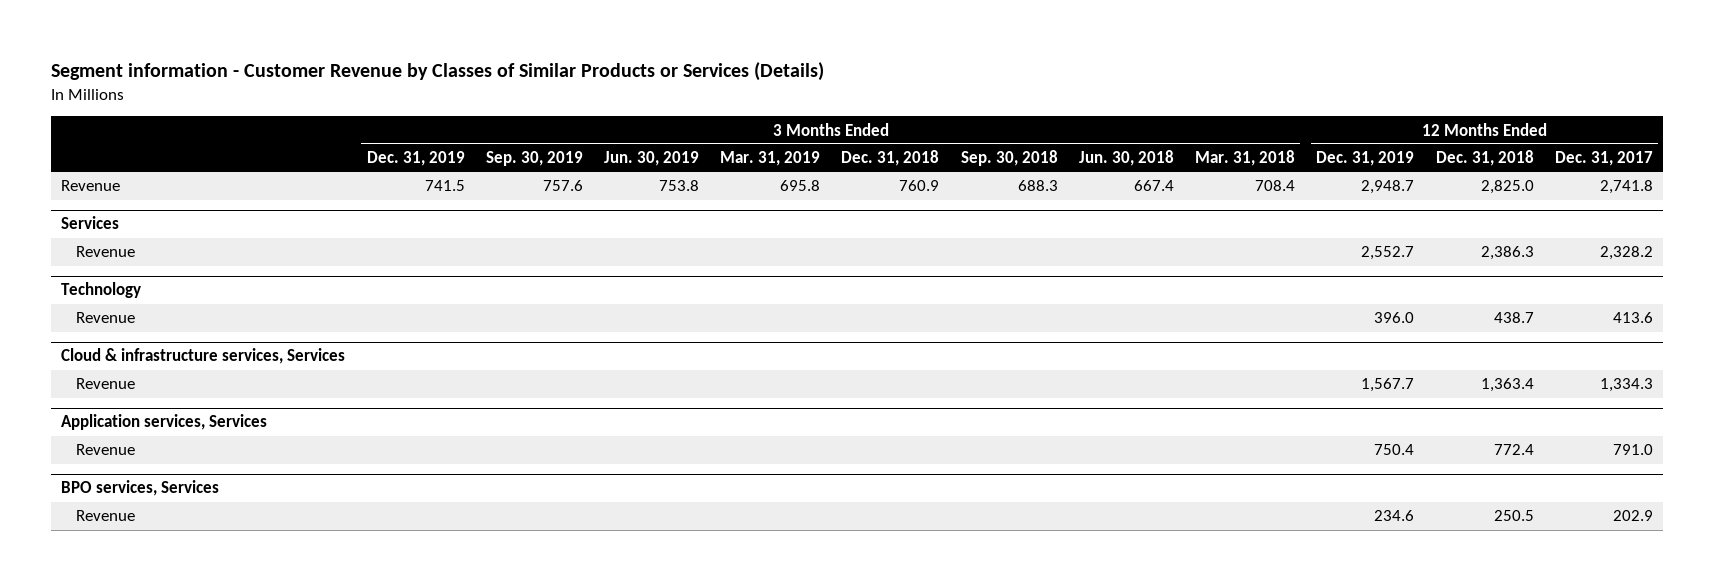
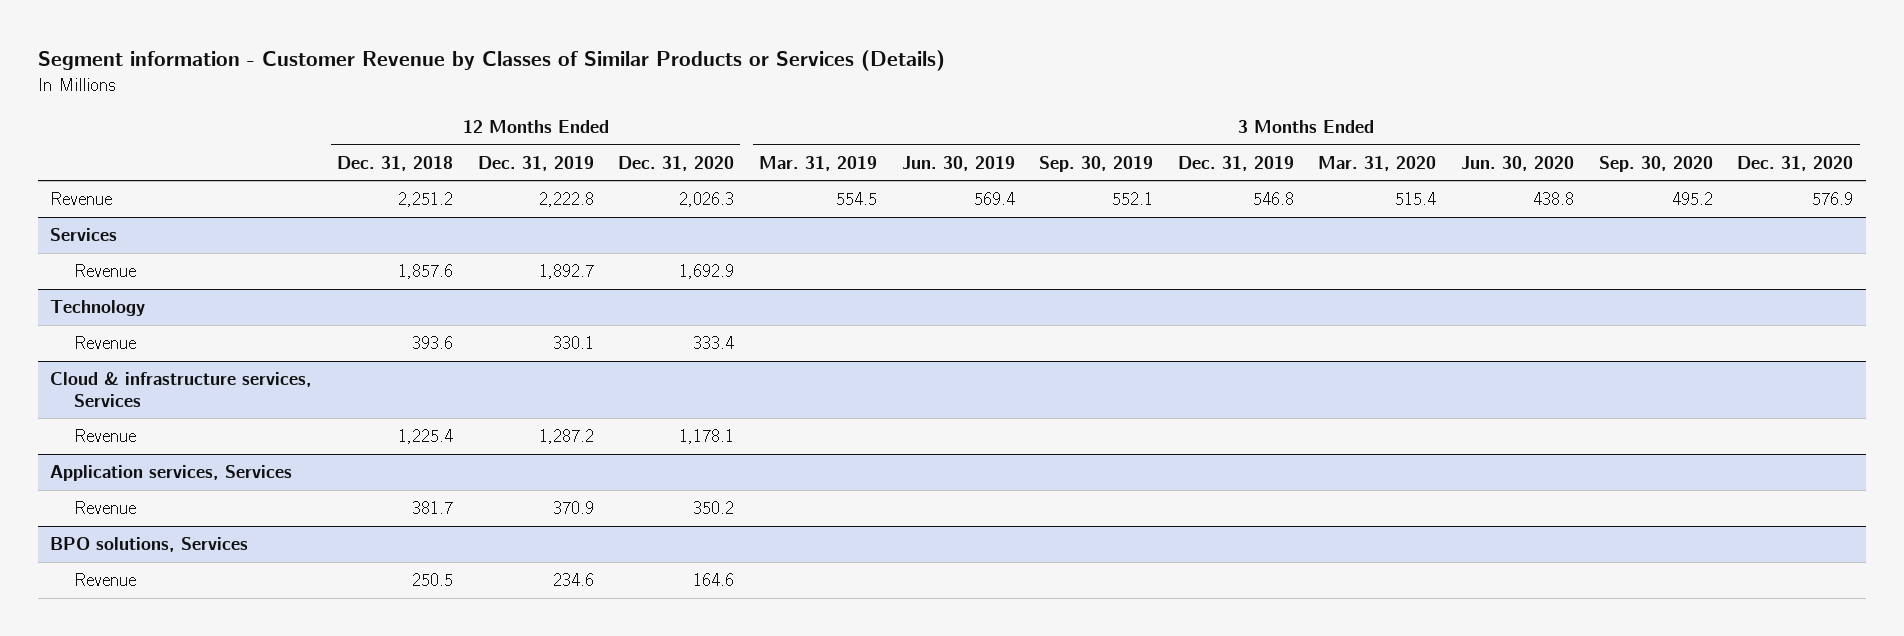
- | 3 Months Ended Dec. 31, 2019 | 3 Months Ended Sep. 30, 2019 | 3 Months Ended Jun. 30, 2019 | 3 Months Ended Mar. 31, 2019 | 3 Months Ended Dec. 31, 2018 | 3 Months Ended Sep. 30, 2018 | 3 Months Ended Jun. 30, 2018 | 3 Months Ended Mar. 31, 2018 | 12 Months Ended Dec. 31, 2019 | 12 Months Ended Dec. 31, 2018 | 12 Months Ended Dec. 31, 2017
+ | 12 Months Ended Dec. 31, 2018 | 12 Months Ended Dec. 31, 2019 | 12 Months Ended Dec. 31, 2020 | 3 Months Ended Mar. 31, 2019 | 3 Months Ended Jun. 30, 2019 | 3 Months Ended Sep. 30, 2019 | 3 Months Ended Dec. 31, 2019 | 3 Months Ended Mar. 31, 2020 | 3 Months Ended Jun. 30, 2020 | 3 Months Ended Sep. 30, 2020 | 3 Months Ended Dec. 31, 2020
- Revenue | 741.5 | 757.6 | 753.8 | 695.8 | 760.9 | 688.3 | 667.4 | 708.4 | 2,948.7 | 2,825.0 | 2,741.8
+ Revenue | 2,251.2 | 2,222.8 | 2,026.3 | 554.5 | 569.4 | 552.1 | 546.8 | 515.4 | 438.8 | 495.2 | 576.9
@ Services
- Revenue | | | | | | | | | 2,552.7 | 2,386.3 | 2,328.2
+ Revenue | 1,857.6 | 1,892.7 | 1,692.9 | | | | | | | |
@ Technology
- Revenue | | | | | | | | | 396.0 | 438.7 | 413.6
+ Revenue | 393.6 | 330.1 | 333.4 | | | | | | | |
@ Cloud & infrastructure services, Services
- Revenue | | | | | | | | | 1,567.7 | 1,363.4 | 1,334.3
+ Revenue | 1,225.4 | 1,287.2 | 1,178.1 | | | | | | | |
@ Application services, Services
- Revenue | | | | | | | | | 750.4 | 772.4 | 791.0
- BPO services, Services
@ Application services, Services
+ Revenue | 381.7 | 370.9 | 350.2 | | | | | | | |
+ BPO solutions, Services

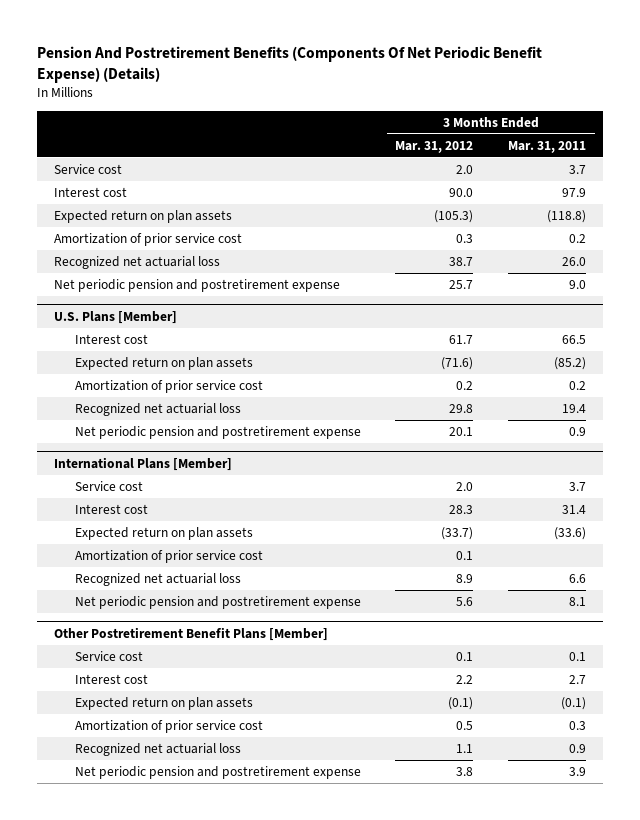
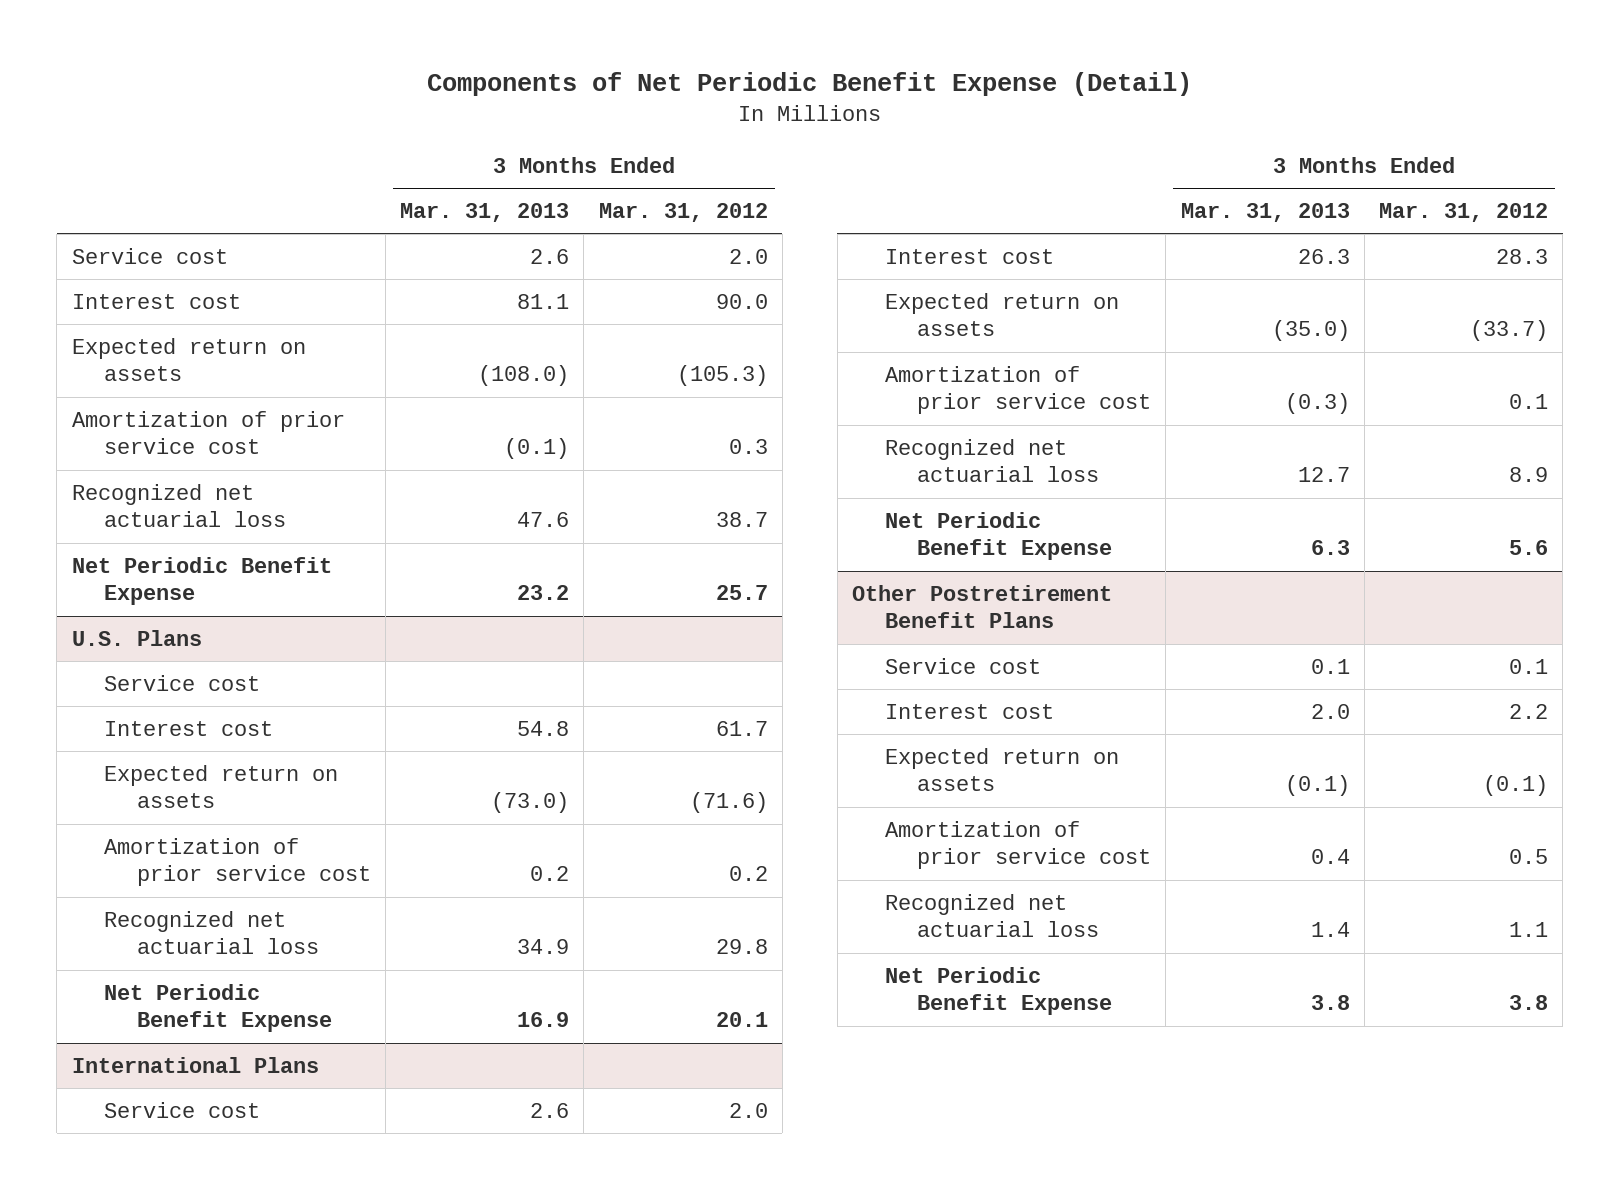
- Pension And Postretirement Benefits (Components Of Net Periodic Benefit Expense) (Details)
+ Components of Net Periodic Benefit Expense (Detail)
- | 3 Months Ended Mar. 31, 2012 | 3 Months Ended Mar. 31, 2011
+ | 3 Months Ended Mar. 31, 2013 | 3 Months Ended Mar. 31, 2012
- Expected return on plan assets | (105.3) | (118.8)
+ Expected return on assets | (108.0) | (105.3)
- Net periodic pension and postretirement expense | 25.7 | 9.0
- U.S. Plans [Member]
+ Net Periodic Benefit Expense | 23.2 | 25.7
+ U.S. Plans
+ Service cost
- Expected return on plan assets | (71.6) | (85.2)
+ Expected return on assets | (73.0) | (71.6)
- Net periodic pension and postretirement expense | 20.1 | 0.9
- International Plans [Member]
+ Net Periodic Benefit Expense | 16.9 | 20.1
+ International Plans
- Expected return on plan assets | (33.7) | (33.6)
+ Expected return on assets | (35.0) | (33.7)
- Net periodic pension and postretirement expense | 5.6 | 8.1
- Other Postretirement Benefit Plans [Member]
+ Net Periodic Benefit Expense | 6.3 | 5.6
+ Other Postretirement Benefit Plans
- Expected return on plan assets | (0.1) | (0.1)
+ Expected return on assets | (0.1) | (0.1)
- Net periodic pension and postretirement expense | 3.8 | 3.9
+ Net Periodic Benefit Expense | 3.8 | 3.8

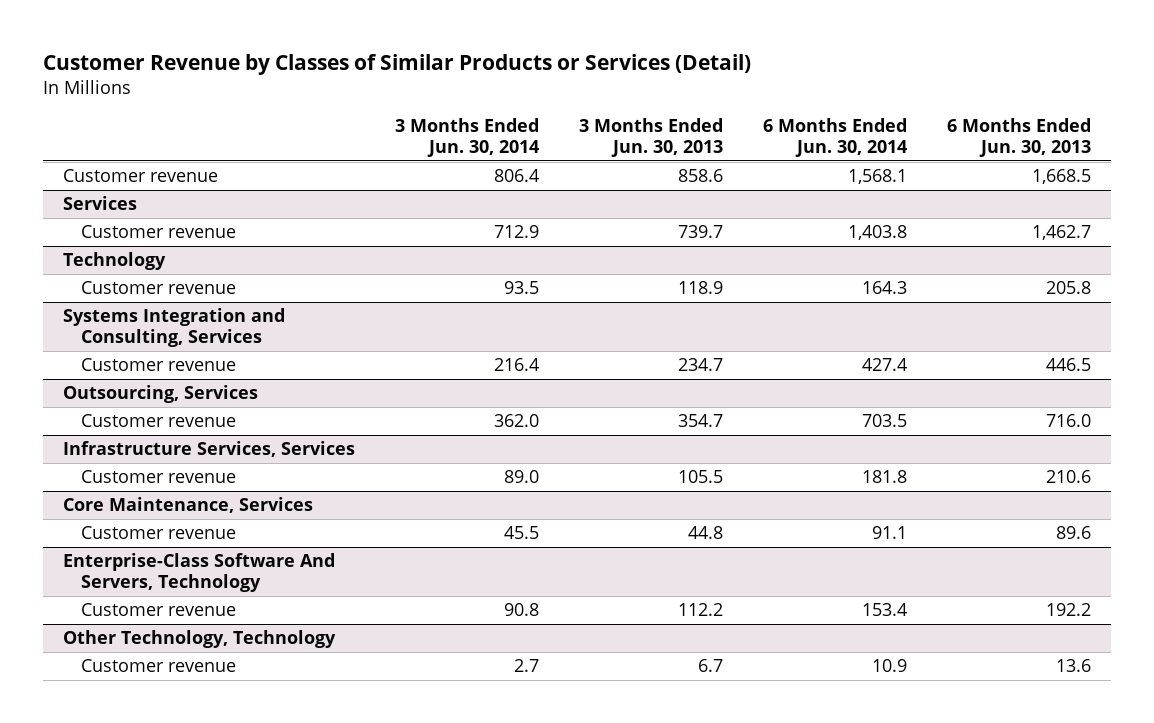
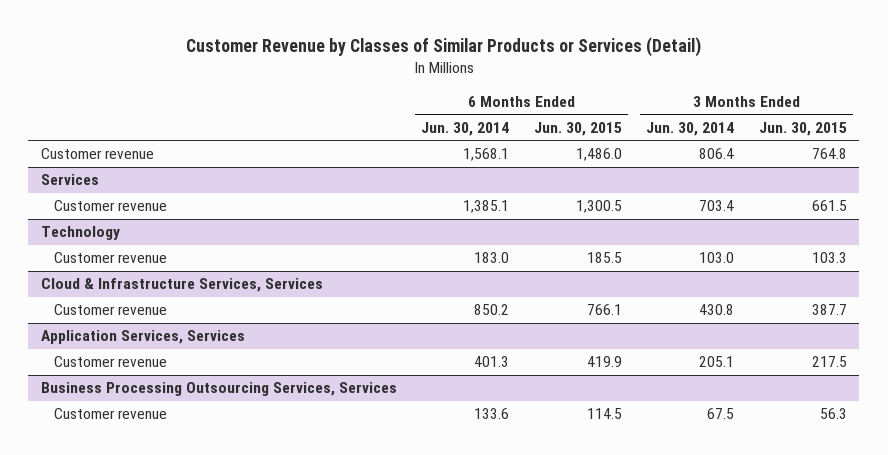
- | 3 Months Ended Jun. 30, 2014 | 3 Months Ended Jun. 30, 2013 | 6 Months Ended Jun. 30, 2014 | 6 Months Ended Jun. 30, 2013
+ | 6 Months Ended Jun. 30, 2014 | 6 Months Ended Jun. 30, 2015 | 3 Months Ended Jun. 30, 2014 | 3 Months Ended Jun. 30, 2015
@ Services
- Customer revenue | 712.9 | 739.7 | 1,403.8 | 1,462.7
+ Customer revenue | 1,385.1 | 1,300.5 | 703.4 | 661.5
@ Technology
- Customer revenue | 93.5 | 118.9 | 164.3 | 205.8
- Systems Integration and Consulting, Services
- Customer revenue | 216.4 | 234.7 | 427.4 | 446.5
- Outsourcing, Services
- Customer revenue | 362.0 | 354.7 | 703.5 | 716.0
- Infrastructure Services, Services
- Customer revenue | 89.0 | 105.5 | 181.8 | 210.6
- Core Maintenance, Services
- Customer revenue | 45.5 | 44.8 | 91.1 | 89.6
- Enterprise-Class Software And Servers, Technology
- Customer revenue | 90.8 | 112.2 | 153.4 | 192.2
- Other Technology, Technology
- Customer revenue | 2.7 | 6.7 | 10.9 | 13.6
@ Technology
+ Customer revenue | 183.0 | 185.5 | 103.0 | 103.3
+ Cloud & Infrastructure Services, Services
+ Customer revenue | 850.2 | 766.1 | 430.8 | 387.7
+ Application Services, Services
+ Customer revenue | 401.3 | 419.9 | 205.1 | 217.5
+ Business Processing Outsourcing Services, Services
+ Customer revenue | 133.6 | 114.5 | 67.5 | 56.3

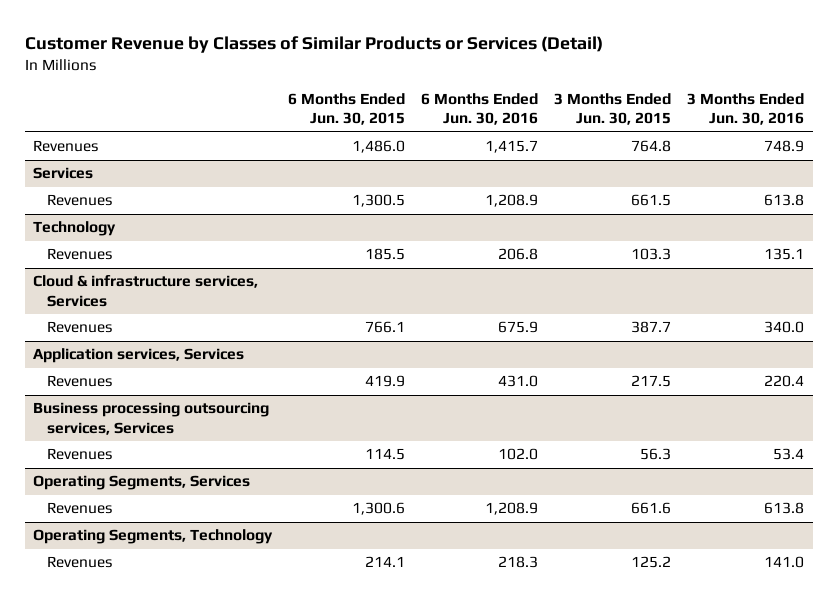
- | 6 Months Ended Jun. 30, 2014 | 6 Months Ended Jun. 30, 2015 | 3 Months Ended Jun. 30, 2014 | 3 Months Ended Jun. 30, 2015
+ | 6 Months Ended Jun. 30, 2015 | 6 Months Ended Jun. 30, 2016 | 3 Months Ended Jun. 30, 2015 | 3 Months Ended Jun. 30, 2016
- Customer revenue | 1,568.1 | 1,486.0 | 806.4 | 764.8
+ Revenues | 1,486.0 | 1,415.7 | 764.8 | 748.9
@ Services
- Customer revenue | 1,385.1 | 1,300.5 | 703.4 | 661.5
+ Revenues | 1,300.5 | 1,208.9 | 661.5 | 613.8
@ Technology
- Customer revenue | 183.0 | 185.5 | 103.0 | 103.3
- Cloud & Infrastructure Services, Services
- Customer revenue | 850.2 | 766.1 | 430.8 | 387.7
- Application Services, Services
- Customer revenue | 401.3 | 419.9 | 205.1 | 217.5
- Business Processing Outsourcing Services, Services
- Customer revenue | 133.6 | 114.5 | 67.5 | 56.3
@ Technology
+ Revenues | 185.5 | 206.8 | 103.3 | 135.1
+ Cloud & infrastructure services, Services
+ Revenues | 766.1 | 675.9 | 387.7 | 340.0
+ Application services, Services
+ Revenues | 419.9 | 431.0 | 217.5 | 220.4
+ Business processing outsourcing services, Services
+ Revenues | 114.5 | 102.0 | 56.3 | 53.4
+ Operating Segments, Services
+ Revenues | 1,300.6 | 1,208.9 | 661.6 | 613.8
+ Operating Segments, Technology
+ Revenues | 214.1 | 218.3 | 125.2 | 141.0

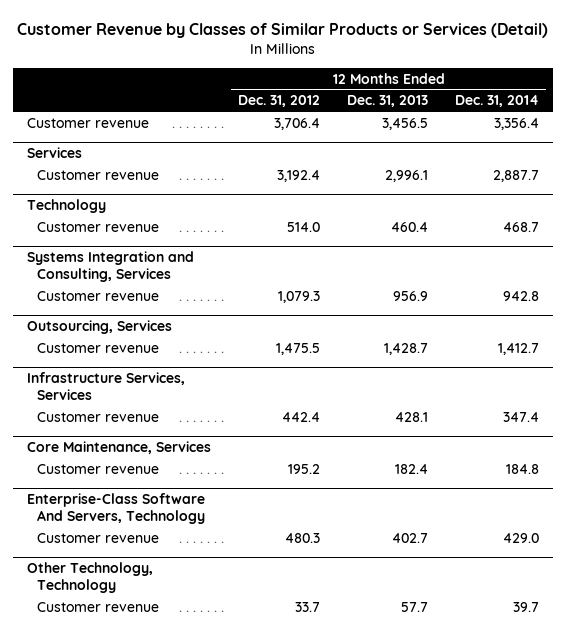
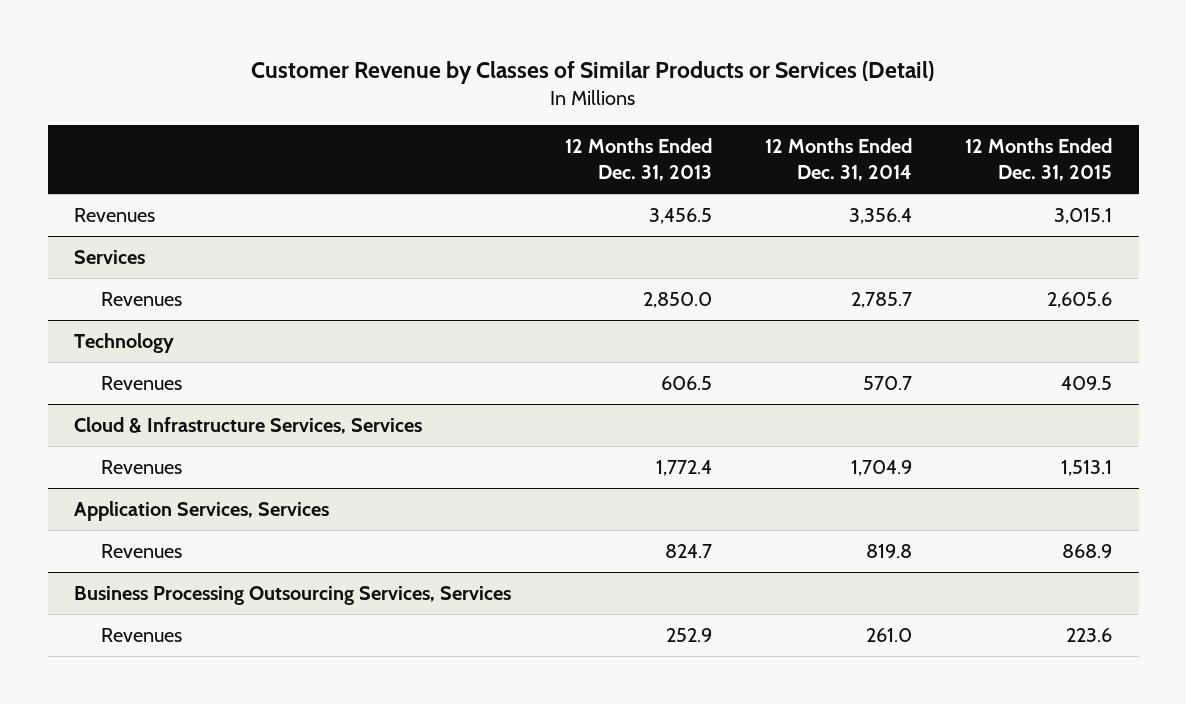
- | 12 Months Ended Dec. 31, 2012 | 12 Months Ended Dec. 31, 2013 | 12 Months Ended Dec. 31, 2014
+ | 12 Months Ended Dec. 31, 2013 | 12 Months Ended Dec. 31, 2014 | 12 Months Ended Dec. 31, 2015
- Customer revenue | 3,706.4 | 3,456.5 | 3,356.4
+ Revenues | 3,456.5 | 3,356.4 | 3,015.1
@ Services
- Customer revenue | 3,192.4 | 2,996.1 | 2,887.7
+ Revenues | 2,850.0 | 2,785.7 | 2,605.6
@ Technology
- Customer revenue | 514.0 | 460.4 | 468.7
- Systems Integration and Consulting, Services
- Customer revenue | 1,079.3 | 956.9 | 942.8
- Outsourcing, Services
- Customer revenue | 1,475.5 | 1,428.7 | 1,412.7
- Infrastructure Services, Services
- Customer revenue | 442.4 | 428.1 | 347.4
- Core Maintenance, Services
- Customer revenue | 195.2 | 182.4 | 184.8
- Enterprise-Class Software And Servers, Technology
- Customer revenue | 480.3 | 402.7 | 429.0
- Other Technology, Technology
- Customer revenue | 33.7 | 57.7 | 39.7
@ Technology
+ Revenues | 606.5 | 570.7 | 409.5
+ Cloud & Infrastructure Services, Services
+ Revenues | 1,772.4 | 1,704.9 | 1,513.1
+ Application Services, Services
+ Revenues | 824.7 | 819.8 | 868.9
+ Business Processing Outsourcing Services, Services
+ Revenues | 252.9 | 261.0 | 223.6

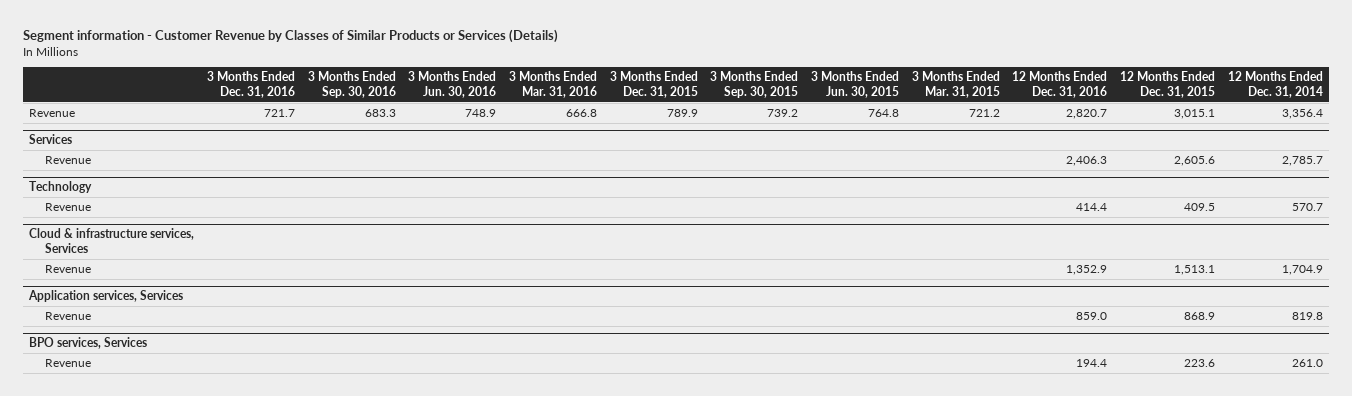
- Customer Revenue by Classes of Similar Products or Services (Detail)
+ Segment information - Customer Revenue by Classes of Similar Products or Services (Details)
- | 12 Months Ended Dec. 31, 2013 | 12 Months Ended Dec. 31, 2014 | 12 Months Ended Dec. 31, 2015
+ | 3 Months Ended Dec. 31, 2016 | 3 Months Ended Sep. 30, 2016 | 3 Months Ended Jun. 30, 2016 | 3 Months Ended Mar. 31, 2016 | 3 Months Ended Dec. 31, 2015 | 3 Months Ended Sep. 30, 2015 | 3 Months Ended Jun. 30, 2015 | 3 Months Ended Mar. 31, 2015 | 12 Months Ended Dec. 31, 2016 | 12 Months Ended Dec. 31, 2015 | 12 Months Ended Dec. 31, 2014
- Revenues | 3,456.5 | 3,356.4 | 3,015.1
+ Revenue | 721.7 | 683.3 | 748.9 | 666.8 | 789.9 | 739.2 | 764.8 | 721.2 | 2,820.7 | 3,015.1 | 3,356.4
@ Services
- Revenues | 2,850.0 | 2,785.7 | 2,605.6
+ Revenue | | | | | | | | | 2,406.3 | 2,605.6 | 2,785.7
@ Technology
- Revenues | 606.5 | 570.7 | 409.5
- Cloud & Infrastructure Services, Services
- Revenues | 1,772.4 | 1,704.9 | 1,513.1
- Application Services, Services
- Revenues | 824.7 | 819.8 | 868.9
- Business Processing Outsourcing Services, Services
- Revenues | 252.9 | 261.0 | 223.6
@ Technology
+ Revenue | | | | | | | | | 414.4 | 409.5 | 570.7
+ Cloud & infrastructure services, Services
+ Revenue | | | | | | | | | 1,352.9 | 1,513.1 | 1,704.9
+ Application services, Services
+ Revenue | | | | | | | | | 859.0 | 868.9 | 819.8
+ BPO services, Services
+ Revenue | | | | | | | | | 194.4 | 223.6 | 261.0

